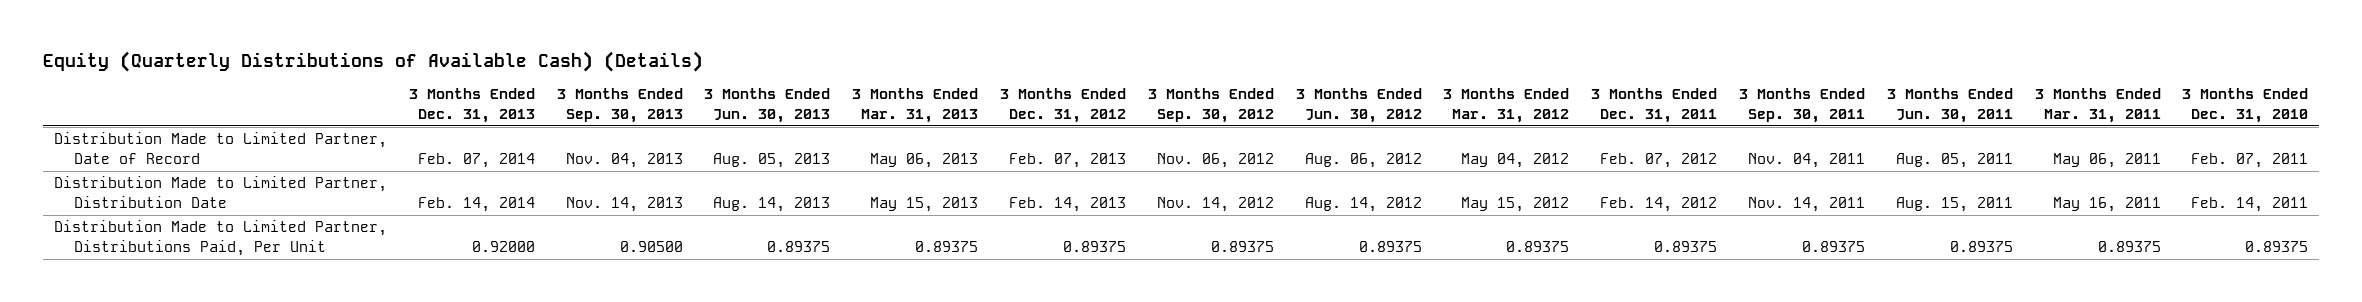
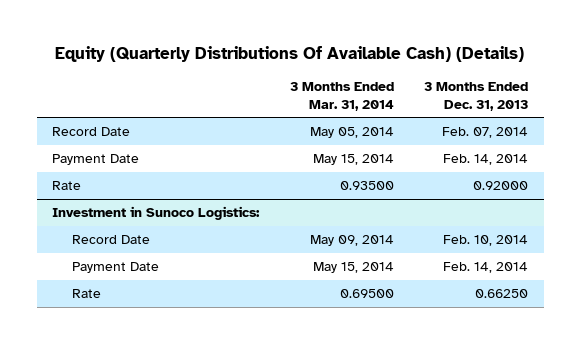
- Equity (Quarterly Distributions of Available Cash) (Details)
+ Equity (Quarterly Distributions Of Available Cash) (Details)
- | 3 Months Ended Dec. 31, 2013 | 3 Months Ended Sep. 30, 2013 | 3 Months Ended Jun. 30, 2013 | 3 Months Ended Mar. 31, 2013 | 3 Months Ended Dec. 31, 2012 | 3 Months Ended Sep. 30, 2012 | 3 Months Ended Jun. 30, 2012 | 3 Months Ended Mar. 31, 2012 | 3 Months Ended Dec. 31, 2011 | 3 Months Ended Sep. 30, 2011 | 3 Months Ended Jun. 30, 2011 | 3 Months Ended Mar. 31, 2011 | 3 Months Ended Dec. 31, 2010
+ | 3 Months Ended Mar. 31, 2014 | 3 Months Ended Dec. 31, 2013
- Distribution Made to Limited Partner, Date of Record | Feb. 07, 2014 | Nov. 04, 2013 | Aug. 05, 2013 | May 06, 2013 | Feb. 07, 2013 | Nov. 06, 2012 | Aug. 06, 2012 | May 04, 2012 | Feb. 07, 2012 | Nov. 04, 2011 | Aug. 05, 2011 | May 06, 2011 | Feb. 07, 2011
- Distribution Made to Limited Partner, Distribution Date | Feb. 14, 2014 | Nov. 14, 2013 | Aug. 14, 2013 | May 15, 2013 | Feb. 14, 2013 | Nov. 14, 2012 | Aug. 14, 2012 | May 15, 2012 | Feb. 14, 2012 | Nov. 14, 2011 | Aug. 15, 2011 | May 16, 2011 | Feb. 14, 2011
- Distribution Made to Limited Partner, Distributions Paid, Per Unit | 0.92000 | 0.90500 | 0.89375 | 0.89375 | 0.89375 | 0.89375 | 0.89375 | 0.89375 | 0.89375 | 0.89375 | 0.89375 | 0.89375 | 0.89375
+ Record Date | May 05, 2014 | Feb. 07, 2014
+ Payment Date | May 15, 2014 | Feb. 14, 2014
+ Rate | 0.93500 | 0.92000
+ Investment in Sunoco Logistics:
+ Record Date | May 09, 2014 | Feb. 10, 2014
+ Payment Date | May 15, 2014 | Feb. 14, 2014
+ Rate | 0.69500 | 0.66250

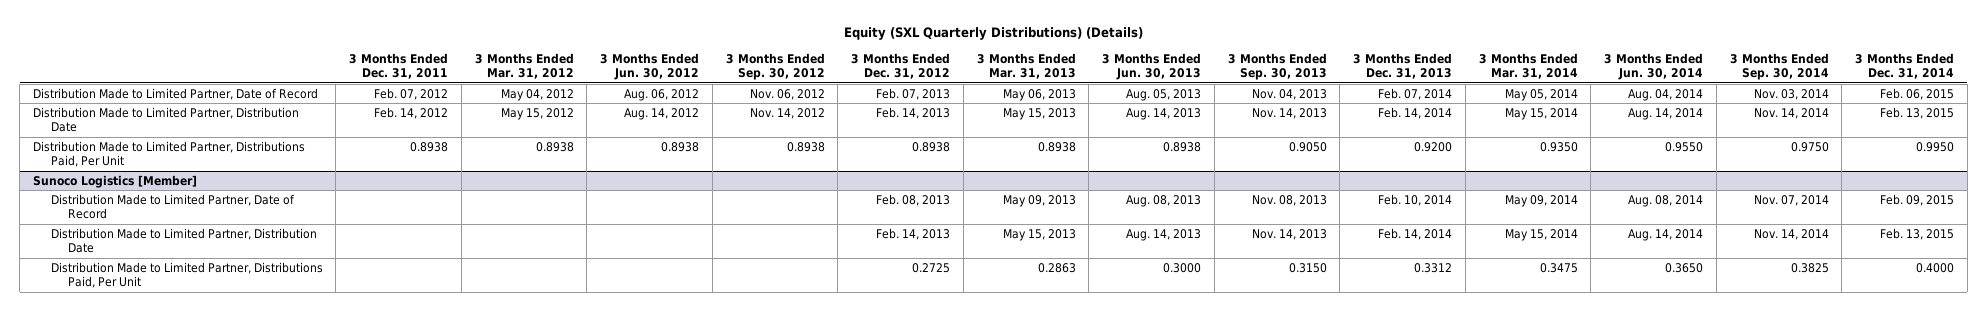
- Equity (Quarterly Distributions Of Available Cash) (Details)
+ Equity (SXL Quarterly Distributions) (Details)
- | 3 Months Ended Mar. 31, 2014 | 3 Months Ended Dec. 31, 2013
+ | 3 Months Ended Dec. 31, 2011 | 3 Months Ended Mar. 31, 2012 | 3 Months Ended Jun. 30, 2012 | 3 Months Ended Sep. 30, 2012 | 3 Months Ended Dec. 31, 2012 | 3 Months Ended Mar. 31, 2013 | 3 Months Ended Jun. 30, 2013 | 3 Months Ended Sep. 30, 2013 | 3 Months Ended Dec. 31, 2013 | 3 Months Ended Mar. 31, 2014 | 3 Months Ended Jun. 30, 2014 | 3 Months Ended Sep. 30, 2014 | 3 Months Ended Dec. 31, 2014
- Record Date | May 05, 2014 | Feb. 07, 2014
- Payment Date | May 15, 2014 | Feb. 14, 2014
- Rate | 0.93500 | 0.92000
- Investment in Sunoco Logistics:
- Record Date | May 09, 2014 | Feb. 10, 2014
- Payment Date | May 15, 2014 | Feb. 14, 2014
- Rate | 0.69500 | 0.66250
+ Distribution Made to Limited Partner, Date of Record | Feb. 07, 2012 | May 04, 2012 | Aug. 06, 2012 | Nov. 06, 2012 | Feb. 07, 2013 | May 06, 2013 | Aug. 05, 2013 | Nov. 04, 2013 | Feb. 07, 2014 | May 05, 2014 | Aug. 04, 2014 | Nov. 03, 2014 | Feb. 06, 2015
+ Distribution Made to Limited Partner, Distribution Date | Feb. 14, 2012 | May 15, 2012 | Aug. 14, 2012 | Nov. 14, 2012 | Feb. 14, 2013 | May 15, 2013 | Aug. 14, 2013 | Nov. 14, 2013 | Feb. 14, 2014 | May 15, 2014 | Aug. 14, 2014 | Nov. 14, 2014 | Feb. 13, 2015
+ Distribution Made to Limited Partner, Distributions Paid, Per Unit | 0.8938 | 0.8938 | 0.8938 | 0.8938 | 0.8938 | 0.8938 | 0.8938 | 0.9050 | 0.9200 | 0.9350 | 0.9550 | 0.9750 | 0.9950
+ Sunoco Logistics [Member]
+ Distribution Made to Limited Partner, Date of Record | | | | | Feb. 08, 2013 | May 09, 2013 | Aug. 08, 2013 | Nov. 08, 2013 | Feb. 10, 2014 | May 09, 2014 | Aug. 08, 2014 | Nov. 07, 2014 | Feb. 09, 2015
+ Distribution Made to Limited Partner, Distribution Date | | | | | Feb. 14, 2013 | May 15, 2013 | Aug. 14, 2013 | Nov. 14, 2013 | Feb. 14, 2014 | May 15, 2014 | Aug. 14, 2014 | Nov. 14, 2014 | Feb. 13, 2015
+ Distribution Made to Limited Partner, Distributions Paid, Per Unit | | | | | 0.2725 | 0.2863 | 0.3000 | 0.3150 | 0.3312 | 0.3475 | 0.3650 | 0.3825 | 0.4000

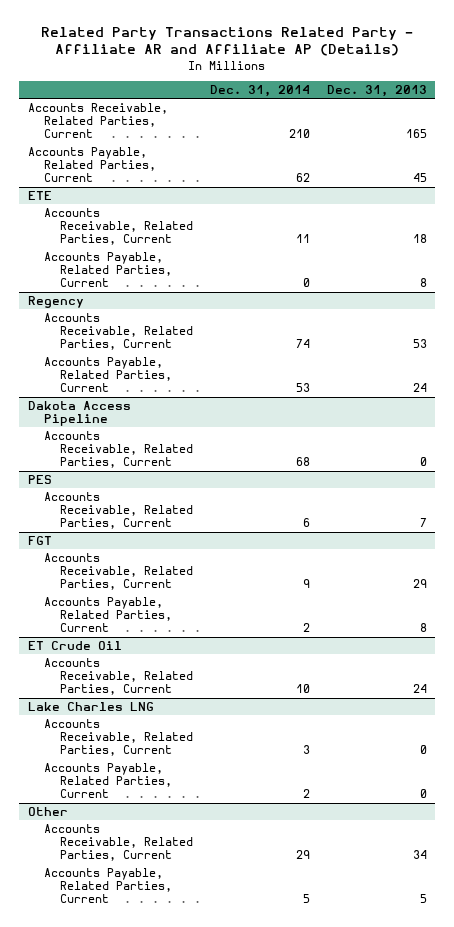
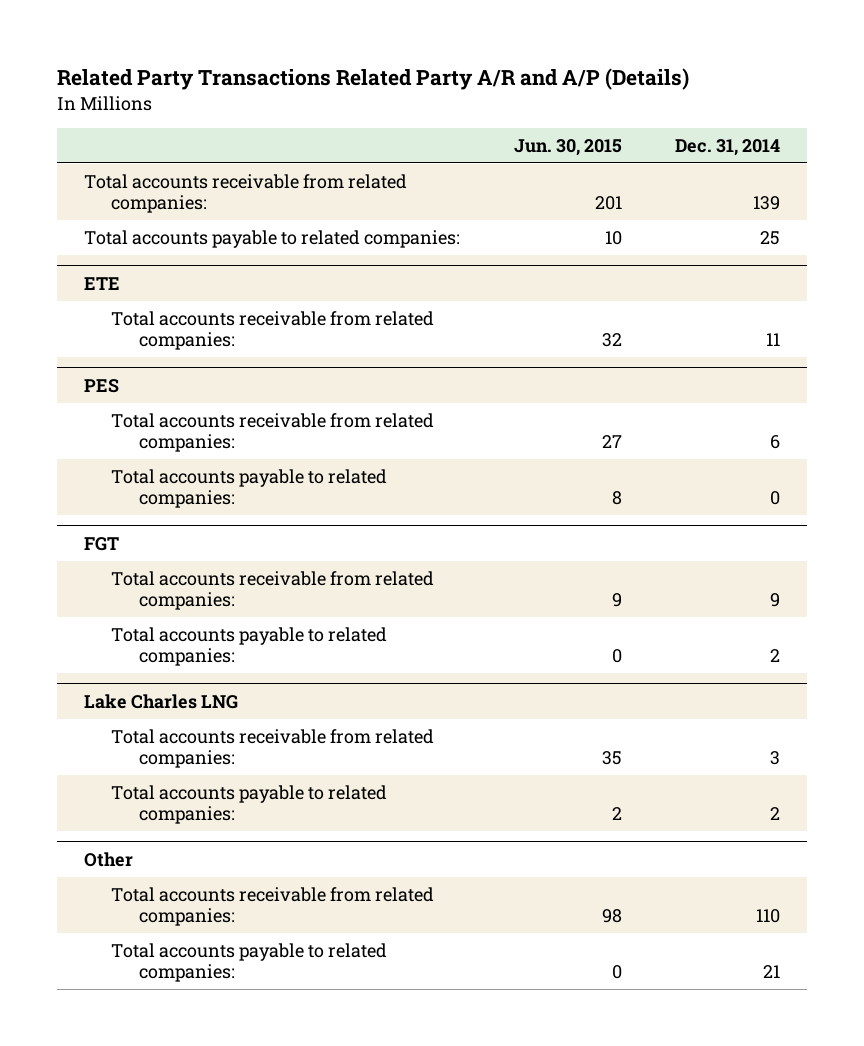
- Related Party Transactions Related Party - Affiliate AR and Affiliate AP (Details)
+ Related Party Transactions Related Party A/R and A/P (Details)
- | Dec. 31, 2014 | Dec. 31, 2013
+ | Jun. 30, 2015 | Dec. 31, 2014
- Accounts Receivable, Related Parties, Current | 210 | 165
- Accounts Payable, Related Parties, Current | 62 | 45
+ Total accounts receivable from related companies: | 201 | 139
+ Total accounts payable to related companies: | 10 | 25
@ ETE
- Accounts Receivable, Related Parties, Current | 11 | 18
- Accounts Payable, Related Parties, Current | 0 | 8
- Regency
- Accounts Receivable, Related Parties, Current | 74 | 53
- Accounts Payable, Related Parties, Current | 53 | 24
- Dakota Access Pipeline
- Accounts Receivable, Related Parties, Current | 68 | 0
@ ETE
+ Total accounts receivable from related companies: | 32 | 11
@ PES
- Accounts Receivable, Related Parties, Current | 6 | 7
+ Total accounts receivable from related companies: | 27 | 6
+ Total accounts payable to related companies: | 8 | 0
@ FGT
- Accounts Receivable, Related Parties, Current | 9 | 29
- Accounts Payable, Related Parties, Current | 2 | 8
- ET Crude Oil
- Accounts Receivable, Related Parties, Current | 10 | 24
@ FGT
+ Total accounts receivable from related companies: | 9 | 9
+ Total accounts payable to related companies: | 0 | 2
@ Lake Charles LNG
- Accounts Receivable, Related Parties, Current | 3 | 0
- Accounts Payable, Related Parties, Current | 2 | 0
+ Total accounts receivable from related companies: | 35 | 3
+ Total accounts payable to related companies: | 2 | 2
@ Other
- Accounts Receivable, Related Parties, Current | 29 | 34
- Accounts Payable, Related Parties, Current | 5 | 5
+ Total accounts receivable from related companies: | 98 | 110
+ Total accounts payable to related companies: | 0 | 21

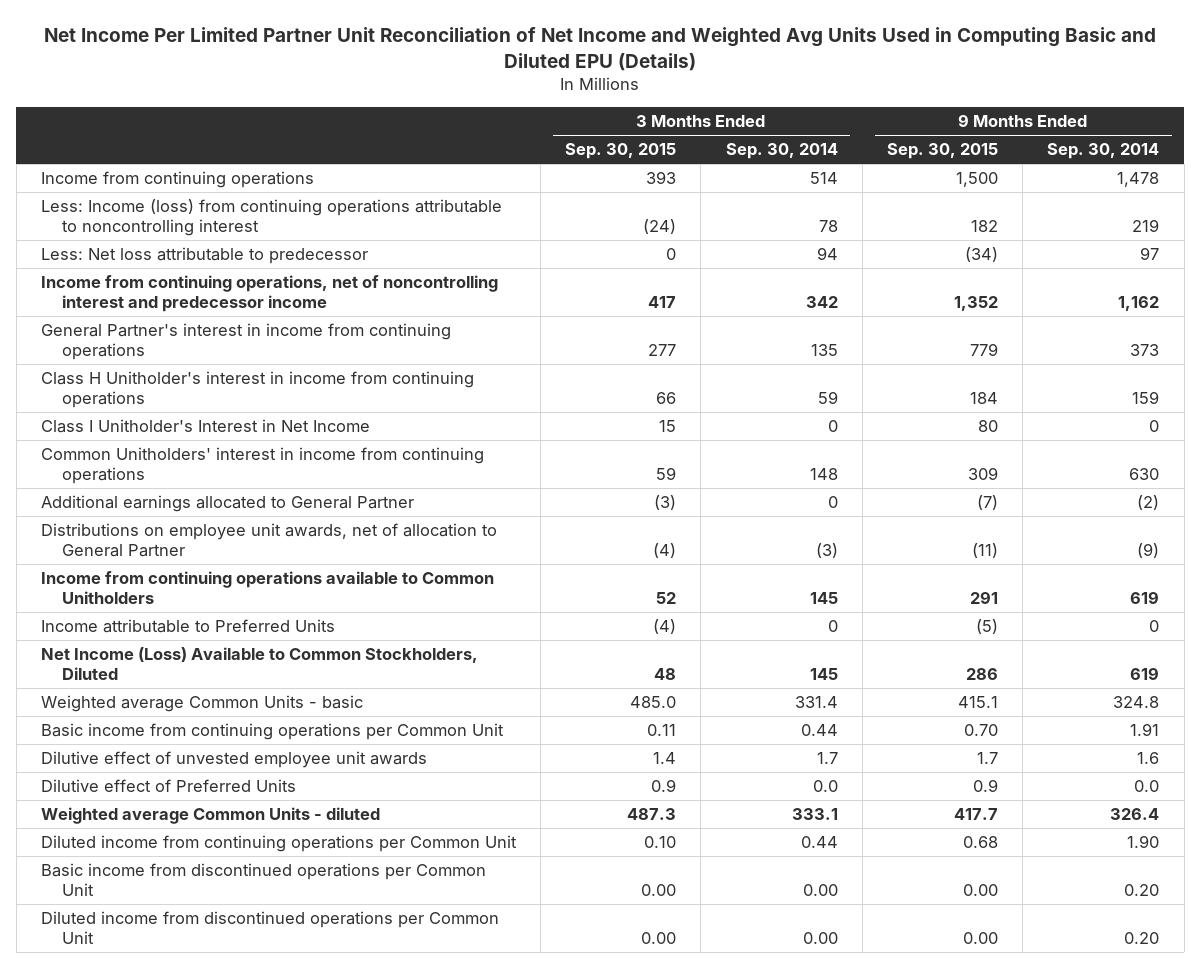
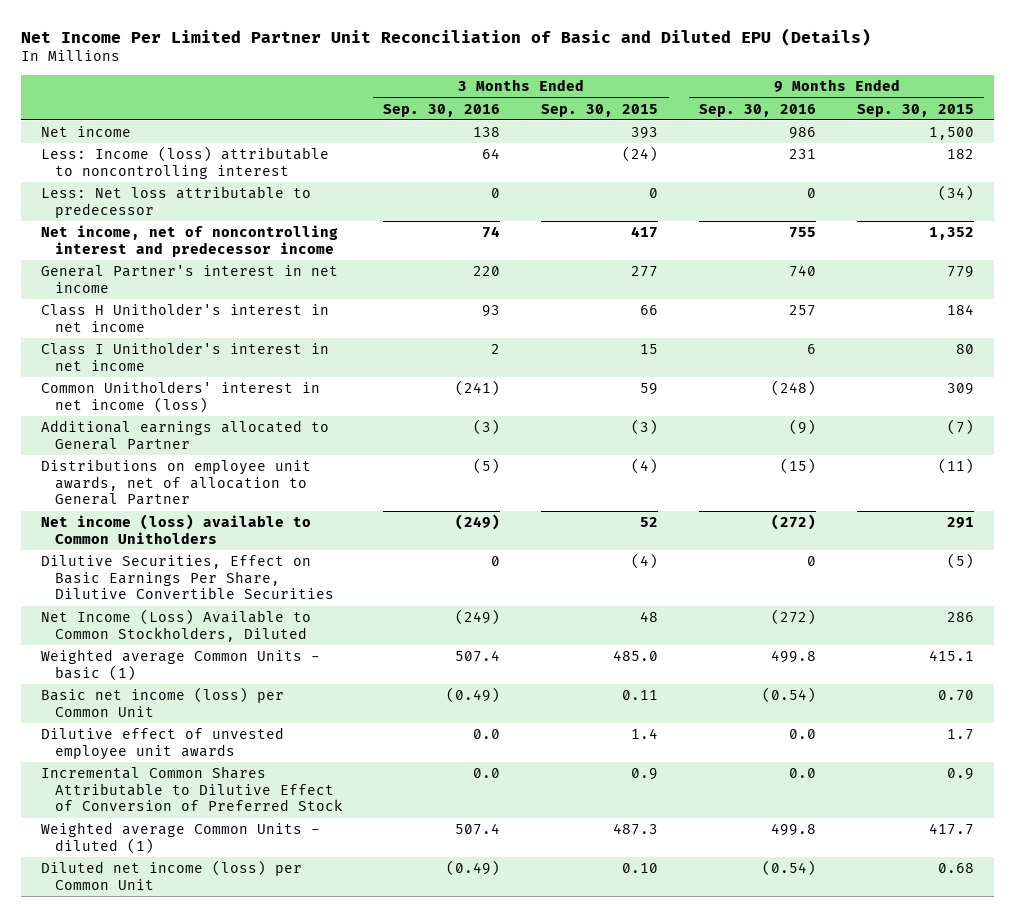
- Net Income Per Limited Partner Unit Reconciliation of Net Income and Weighted Avg Units Used in Computing Basic and Diluted EPU (Details)
+ Net Income Per Limited Partner Unit Reconciliation of Basic and Diluted EPU (Details)
- | 3 Months Ended Sep. 30, 2015 | 3 Months Ended Sep. 30, 2014 | 9 Months Ended Sep. 30, 2015 | 9 Months Ended Sep. 30, 2014
+ | 3 Months Ended Sep. 30, 2016 | 3 Months Ended Sep. 30, 2015 | 9 Months Ended Sep. 30, 2016 | 9 Months Ended Sep. 30, 2015
- Income from continuing operations | 393 | 514 | 1,500 | 1,478
- Less: Income (loss) from continuing operations attributable to noncontrolling interest | (24) | 78 | 182 | 219
+ Net income | 138 | 393 | 986 | 1,500
+ Less: Income (loss) attributable to noncontrolling interest | 64 | (24) | 231 | 182
- Income from continuing operations, net of noncontrolling interest and predecessor income | 417 | 342 | 1,352 | 1,162
- General Partner's interest in income from continuing operations | 277 | 135 | 779 | 373
- Class H Unitholder's interest in income from continuing operations | 66 | 59 | 184 | 159
- Class I Unitholder's Interest in Net Income | 15 | 0 | 80 | 0
- Common Unitholders' interest in income from continuing operations | 59 | 148 | 309 | 630
+ Net income, net of noncontrolling interest and predecessor income | 74 | 417 | 755 | 1,352
+ General Partner's interest in net income | 220 | 277 | 740 | 779
+ Class H Unitholder's interest in net income | 93 | 66 | 257 | 184
+ Class I Unitholder's interest in net income | 2 | 15 | 6 | 80
+ Common Unitholders' interest in net income (loss) | (241) | 59 | (248) | 309
- Income from continuing operations available to Common Unitholders | 52 | 145 | 291 | 619
- Income attributable to Preferred Units | (4) | 0 | (5) | 0
+ Net income (loss) available to Common Unitholders | (249) | 52 | (272) | 291
+ Dilutive Securities, Effect on Basic Earnings Per Share, Dilutive Convertible Securities | 0 | (4) | 0 | (5)
- Weighted average Common Units - basic | 485.0 | 331.4 | 415.1 | 324.8
- Basic income from continuing operations per Common Unit | 0.11 | 0.44 | 0.70 | 1.91
+ Weighted average Common Units - basic (1) | 507.4 | 485.0 | 499.8 | 415.1
+ Basic net income (loss) per Common Unit | (0.49) | 0.11 | (0.54) | 0.70
- Dilutive effect of Preferred Units | 0.9 | 0.0 | 0.9 | 0.0
- Weighted average Common Units - diluted | 487.3 | 333.1 | 417.7 | 326.4
- Diluted income from continuing operations per Common Unit | 0.10 | 0.44 | 0.68 | 1.90
- Basic income from discontinued operations per Common Unit | 0.00 | 0.00 | 0.00 | 0.20
- Diluted income from discontinued operations per Common Unit | 0.00 | 0.00 | 0.00 | 0.20
+ Incremental Common Shares Attributable to Dilutive Effect of Conversion of Preferred Stock | 0.0 | 0.9 | 0.0 | 0.9
+ Weighted average Common Units - diluted (1) | 507.4 | 487.3 | 499.8 | 417.7
+ Diluted net income (loss) per Common Unit | (0.49) | 0.10 | (0.54) | 0.68

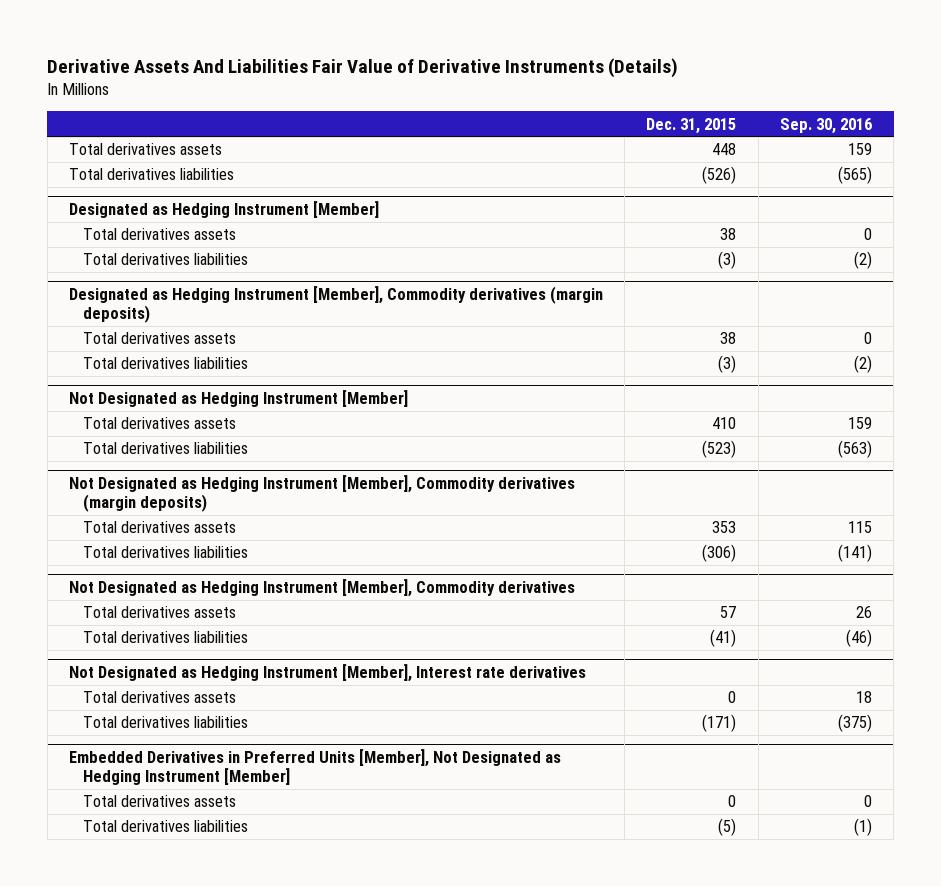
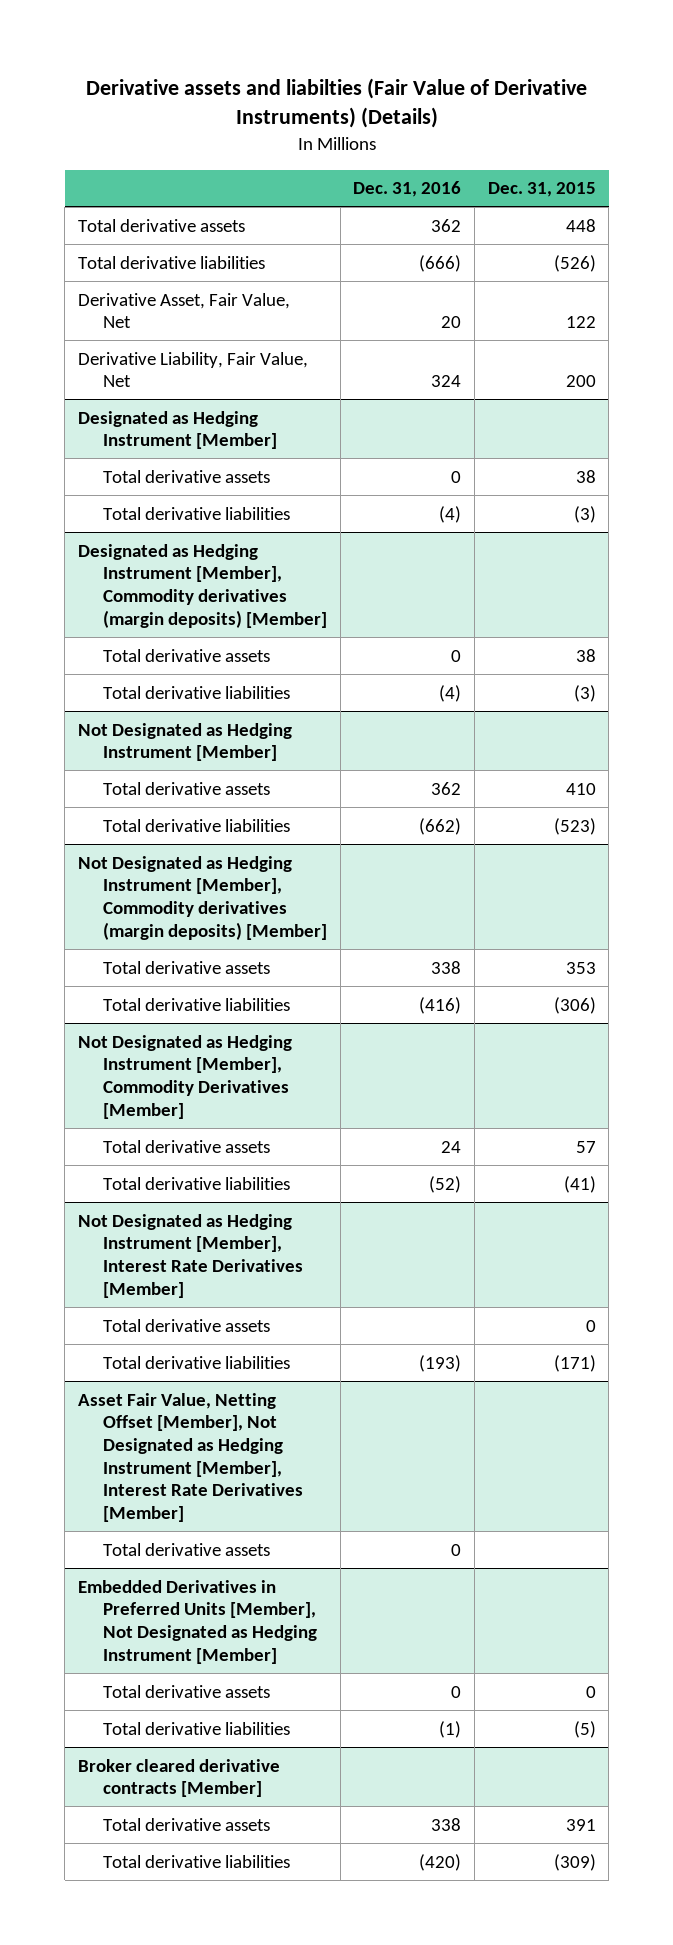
- Derivative Assets And Liabilities Fair Value of Derivative Instruments (Details)
+ Derivative assets and liabilties (Fair Value of Derivative Instruments) (Details)
- | Dec. 31, 2015 | Sep. 30, 2016
+ | Dec. 31, 2016 | Dec. 31, 2015
- Total derivatives assets | 448 | 159
- Total derivatives liabilities | (526) | (565)
+ Total derivative assets | 362 | 448
+ Total derivative liabilities | (666) | (526)
+ Derivative Asset, Fair Value, Net | 20 | 122
+ Derivative Liability, Fair Value, Net | 324 | 200
@ Designated as Hedging Instrument [Member]
- Total derivatives assets | 38 | 0
- Total derivatives liabilities | (3) | (2)
- Designated as Hedging Instrument [Member], Commodity derivatives (margin deposits)
- Total derivatives assets | 38 | 0
- Total derivatives liabilities | (3) | (2)
@ Designated as Hedging Instrument [Member]
+ Total derivative assets | 0 | 38
+ Total derivative liabilities | (4) | (3)
+ Designated as Hedging Instrument [Member], Commodity derivatives (margin deposits) [Member]
+ Total derivative assets | 0 | 38
+ Total derivative liabilities | (4) | (3)
@ Not Designated as Hedging Instrument [Member]
- Total derivatives assets | 410 | 159
- Total derivatives liabilities | (523) | (563)
- Not Designated as Hedging Instrument [Member], Commodity derivatives (margin deposits)
- Total derivatives assets | 353 | 115
- Total derivatives liabilities | (306) | (141)
- Not Designated as Hedging Instrument [Member], Commodity derivatives
- Total derivatives assets | 57 | 26
- Total derivatives liabilities | (41) | (46)
- Not Designated as Hedging Instrument [Member], Interest rate derivatives
- Total derivatives assets | 0 | 18
- Total derivatives liabilities | (171) | (375)
@ Not Designated as Hedging Instrument [Member]
+ Total derivative assets | 362 | 410
+ Total derivative liabilities | (662) | (523)
+ Not Designated as Hedging Instrument [Member], Commodity derivatives (margin deposits) [Member]
+ Total derivative assets | 338 | 353
+ Total derivative liabilities | (416) | (306)
+ Not Designated as Hedging Instrument [Member], Commodity Derivatives [Member]
+ Total derivative assets | 24 | 57
+ Total derivative liabilities | (52) | (41)
+ Not Designated as Hedging Instrument [Member], Interest Rate Derivatives [Member]
+ Total derivative assets | | 0
+ Total derivative liabilities | (193) | (171)
+ Asset Fair Value, Netting Offset [Member], Not Designated as Hedging Instrument [Member], Interest Rate Derivatives [Member]
+ Total derivative assets | 0 |
@ Embedded Derivatives in Preferred Units [Member], Not Designated as Hedging Instrument [Member]
- Total derivatives assets | 0 | 0
- Total derivatives liabilities | (5) | (1)
+ Total derivative assets | 0 | 0
+ Total derivative liabilities | (1) | (5)
+ Broker cleared derivative contracts [Member]
+ Total derivative assets | 338 | 391
+ Total derivative liabilities | (420) | (309)

